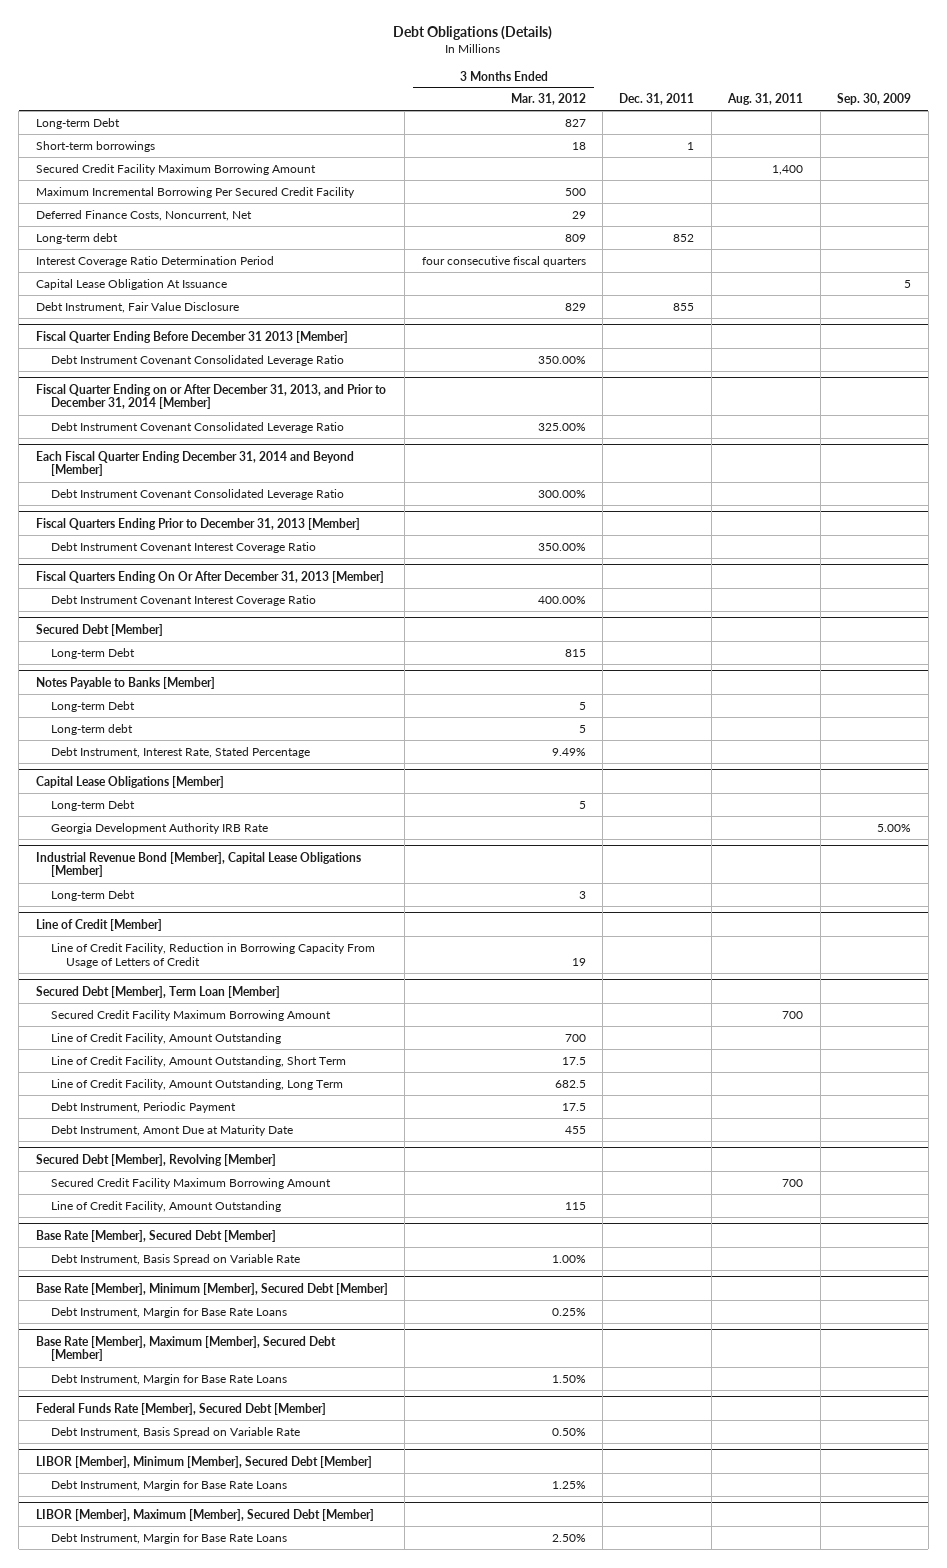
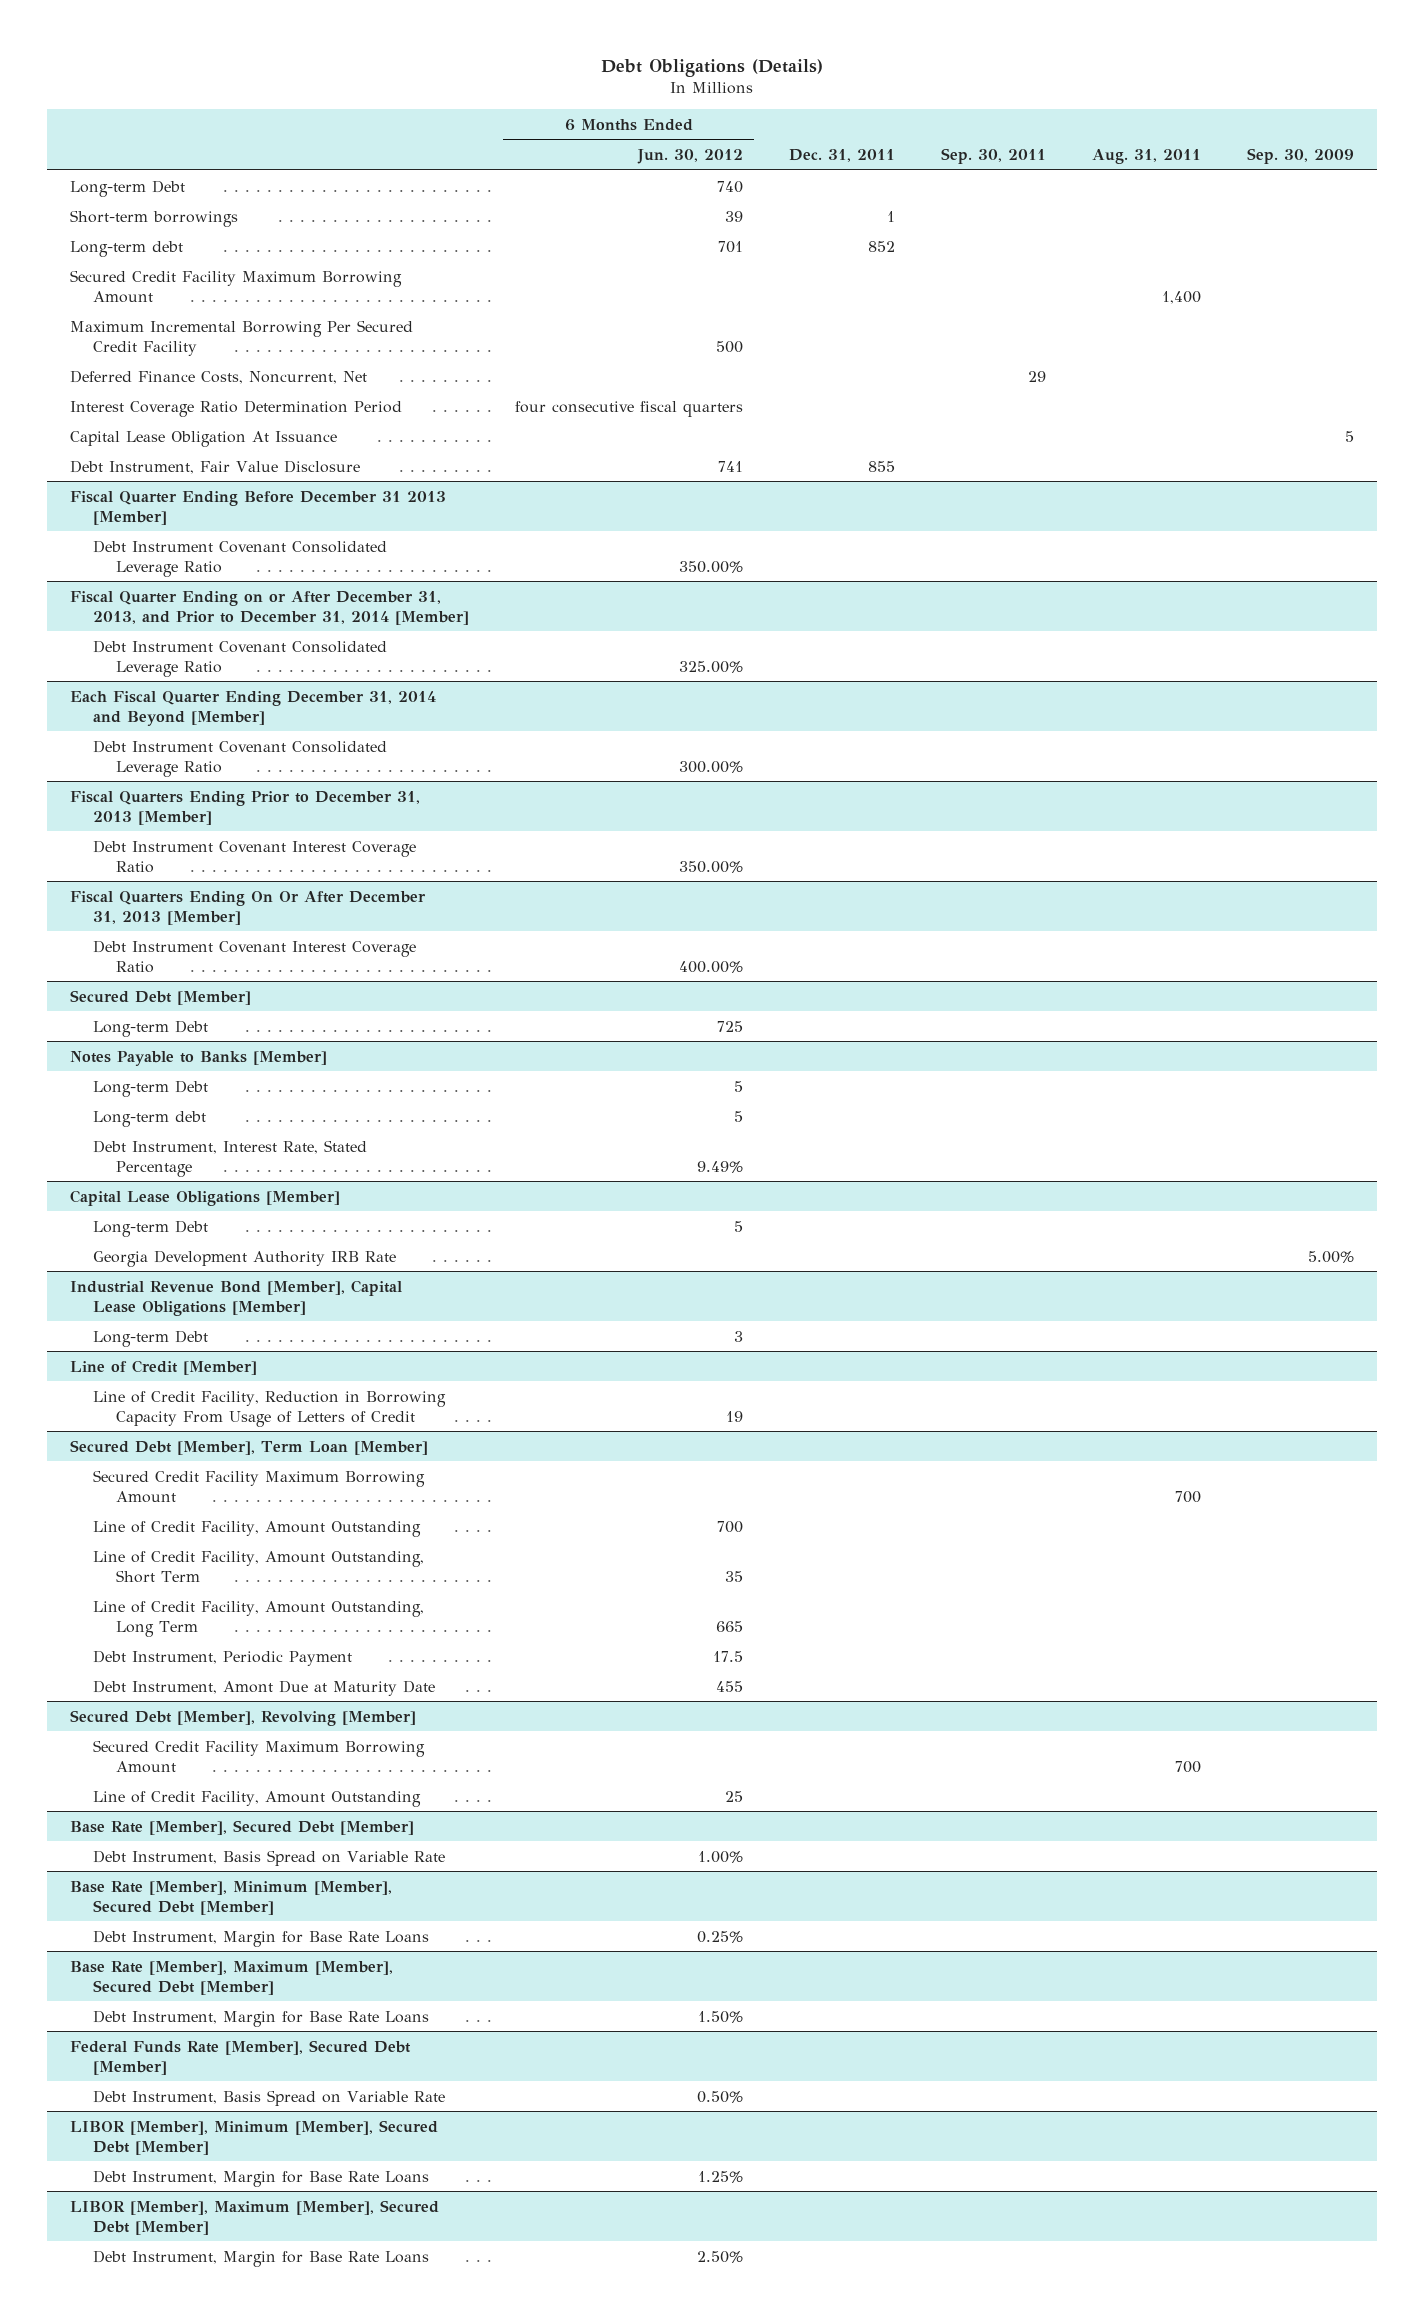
- | 3 Months Ended Mar. 31, 2012 | Dec. 31, 2011 | Aug. 31, 2011 | Sep. 30, 2009
+ | 6 Months Ended Jun. 30, 2012 | Dec. 31, 2011 | Sep. 30, 2011 | Aug. 31, 2011 | Sep. 30, 2009
moved up: Long-term debt | 701 | 852 | | |

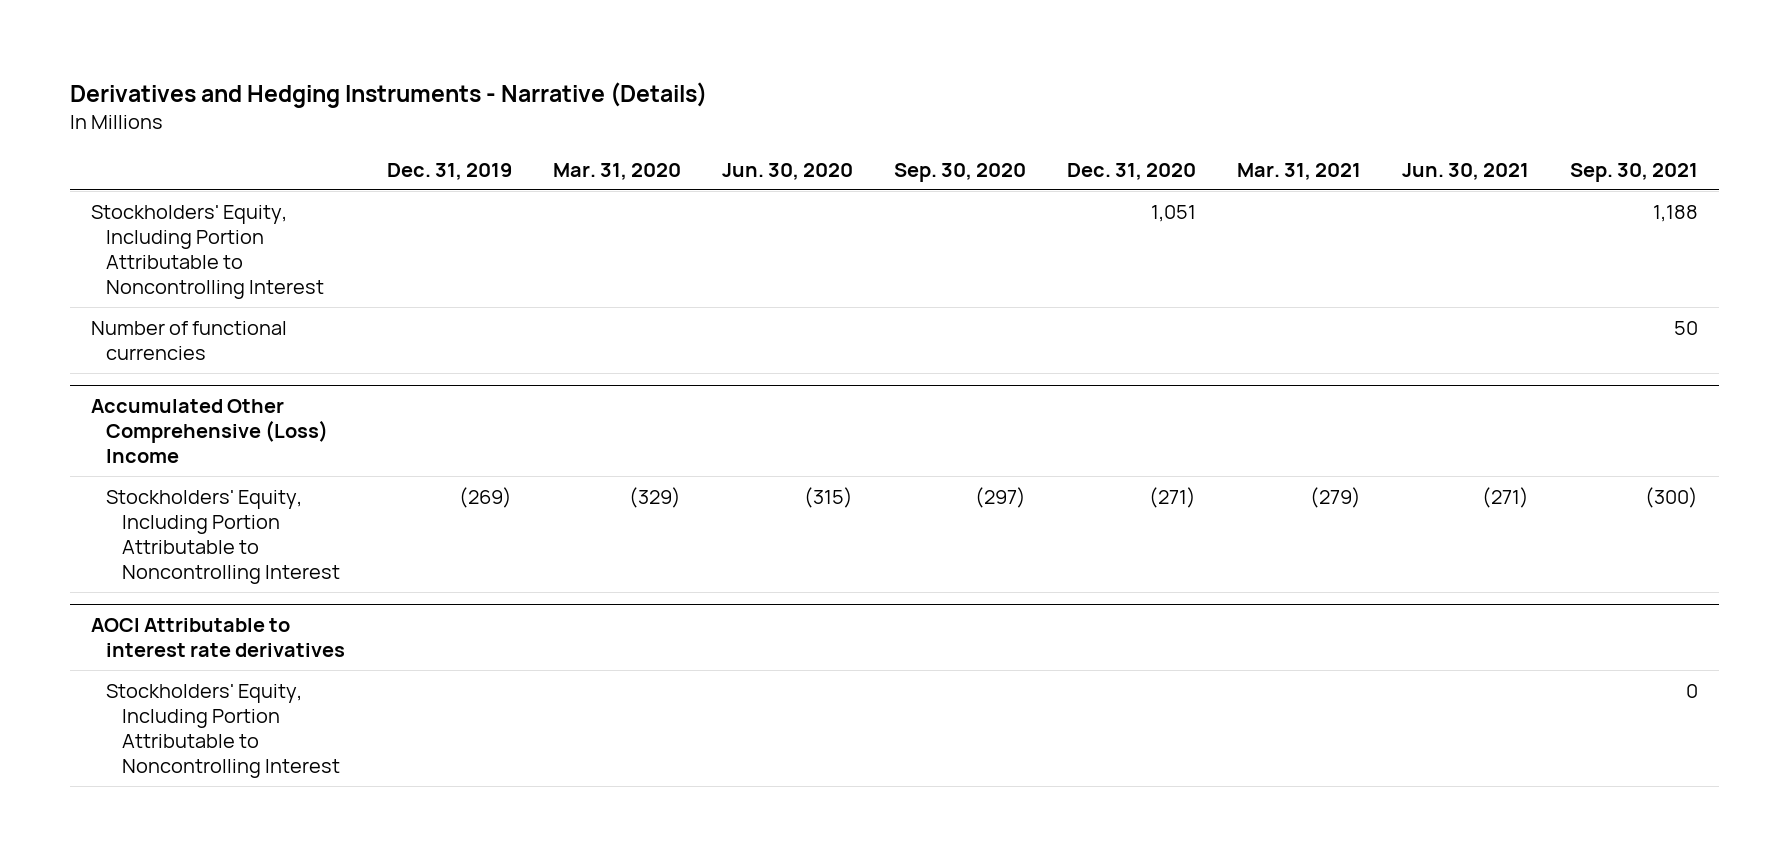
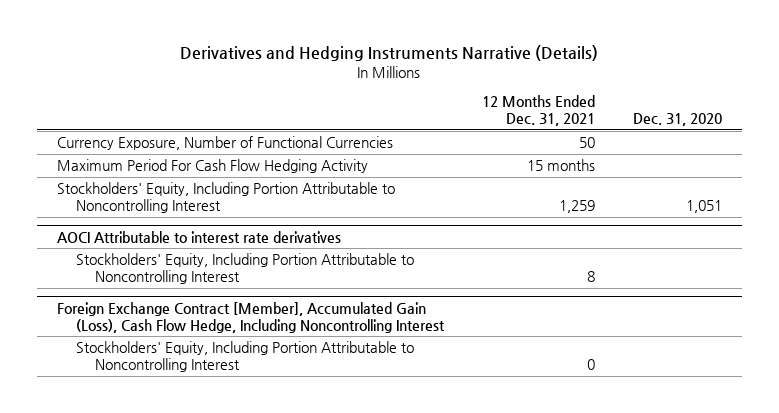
- Derivatives and Hedging Instruments - Narrative (Details)
+ Derivatives and Hedging Instruments Narrative (Details)
- | Dec. 31, 2019 | Mar. 31, 2020 | Jun. 30, 2020 | Sep. 30, 2020 | Dec. 31, 2020 | Mar. 31, 2021 | Jun. 30, 2021 | Sep. 30, 2021
+ | 12 Months Ended Dec. 31, 2021 | Dec. 31, 2020
+ Currency Exposure, Number of Functional Currencies | 50 |
+ Maximum Period For Cash Flow Hedging Activity | 15 months |
- Number of functional currencies | | | | | | | | 50
- Accumulated Other Comprehensive (Loss) Income
- Stockholders' Equity, Including Portion Attributable to Noncontrolling Interest | (269) | (329) | (315) | (297) | (271) | (279) | (271) | (300)
+ Foreign Exchange Contract [Member], Accumulated Gain (Loss), Cash Flow Hedge, Including Noncontrolling Interest
+ Stockholders' Equity, Including Portion Attributable to Noncontrolling Interest | 0 |

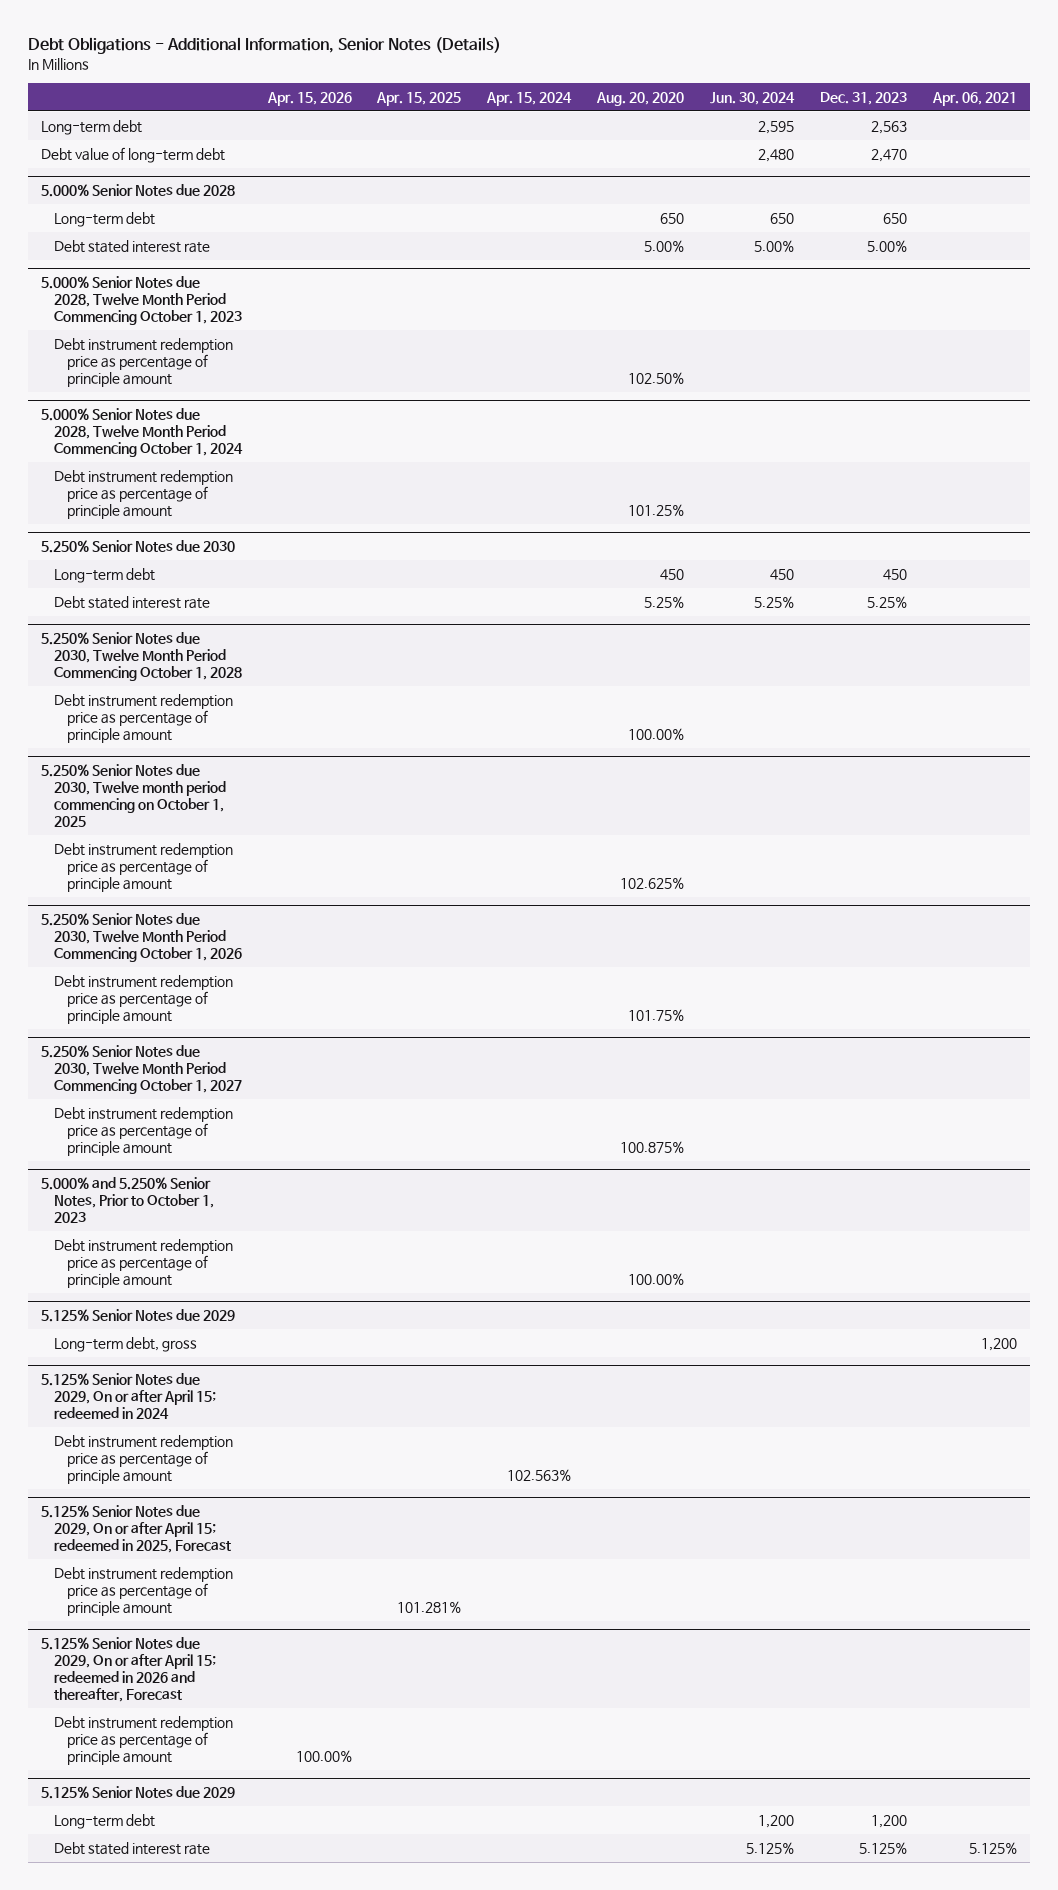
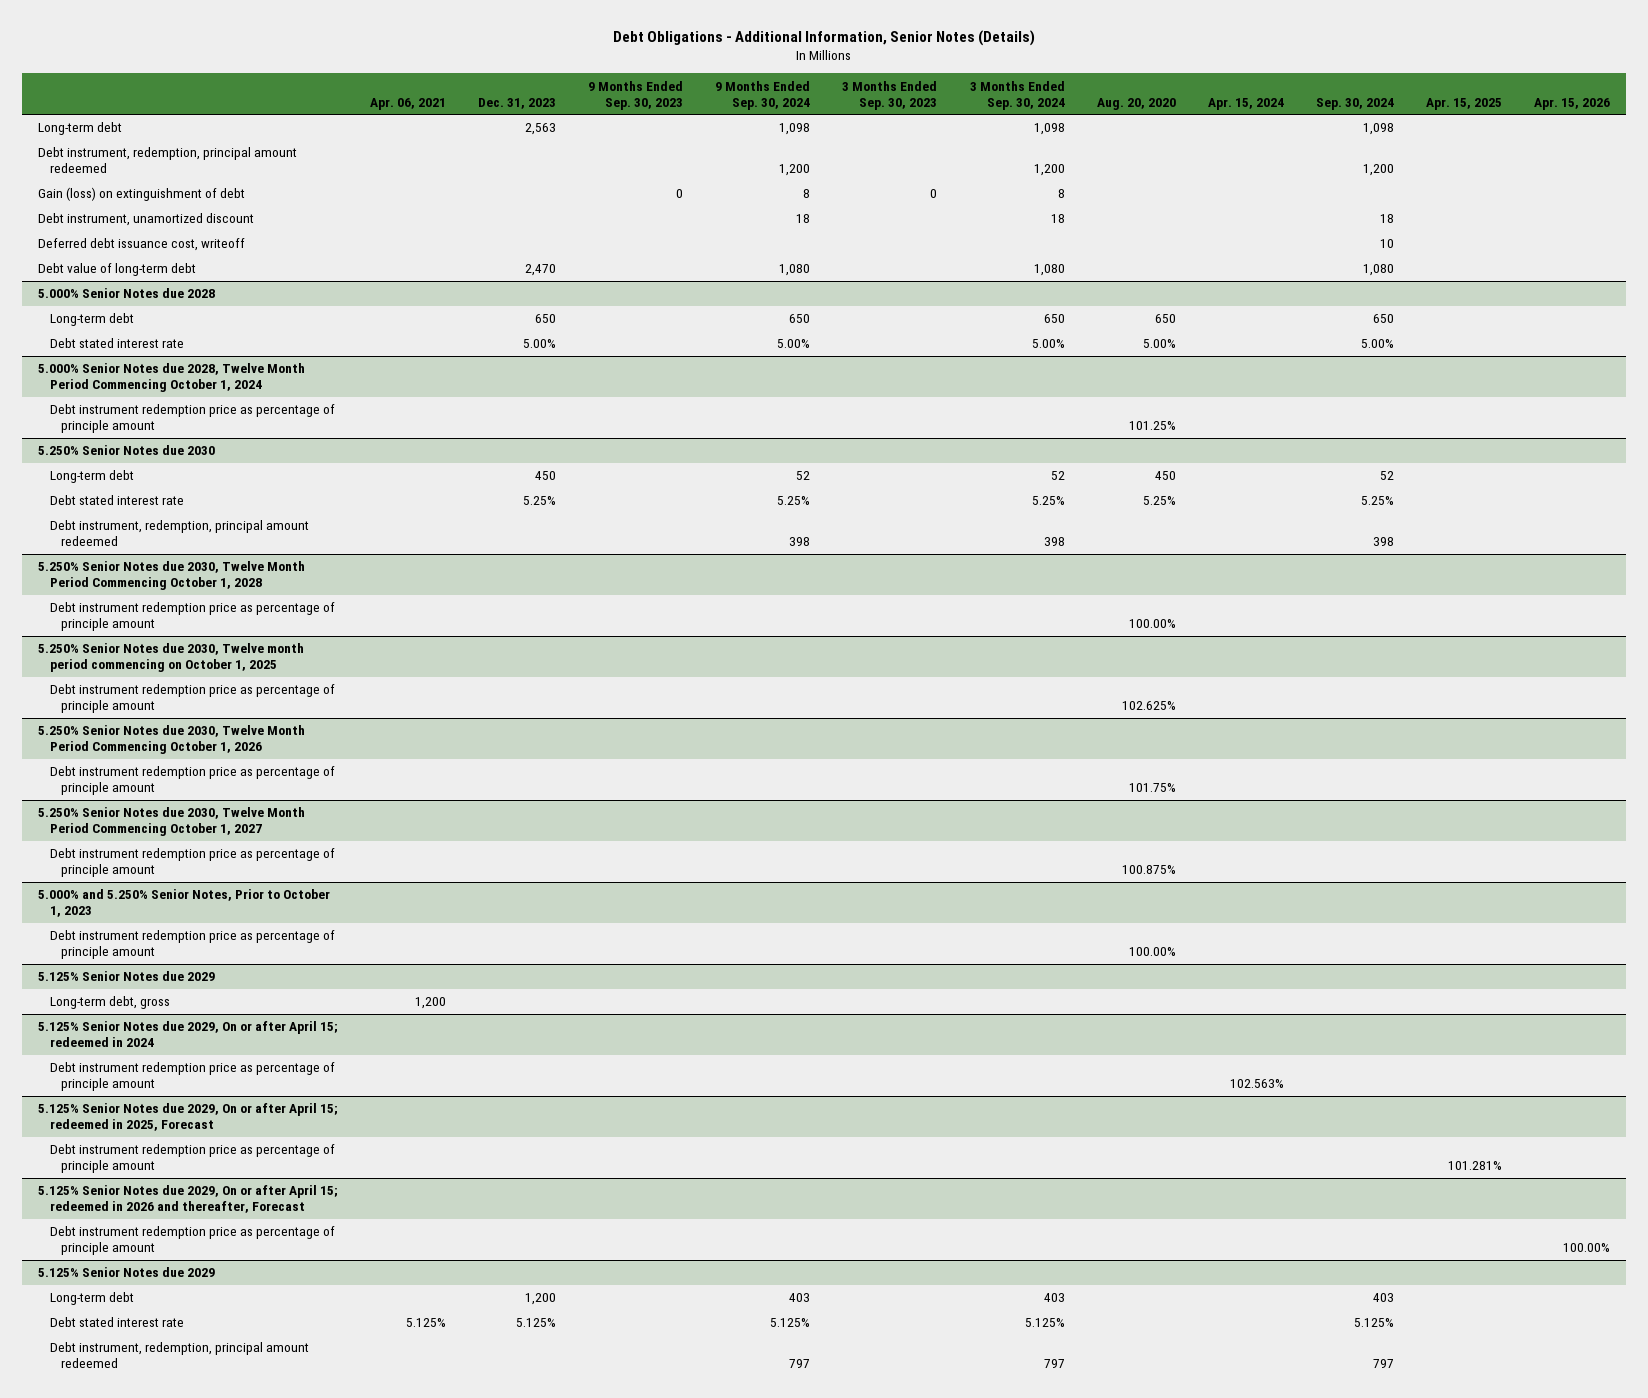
- | Apr. 15, 2026 | Apr. 15, 2025 | Apr. 15, 2024 | Aug. 20, 2020 | Jun. 30, 2024 | Dec. 31, 2023 | Apr. 06, 2021
+ | Apr. 06, 2021 | Dec. 31, 2023 | 9 Months Ended Sep. 30, 2023 | 9 Months Ended Sep. 30, 2024 | 3 Months Ended Sep. 30, 2023 | 3 Months Ended Sep. 30, 2024 | Aug. 20, 2020 | Apr. 15, 2024 | Sep. 30, 2024 | Apr. 15, 2025 | Apr. 15, 2026
+ Debt instrument, redemption, principal amount redeemed | | | | 1,200 | | 1,200 | | | 1,200 | |
+ Gain (loss) on extinguishment of debt | | | 0 | 8 | 0 | 8 | | | | |
+ Debt instrument, unamortized discount | | | | 18 | | 18 | | | 18 | |
+ Deferred debt issuance cost, writeoff | | | | | | | | | 10 | |
- 5.000% Senior Notes due 2028, Twelve Month Period Commencing October 1, 2023
- Debt instrument redemption price as percentage of principle amount | | | | 102.50% | | |
@ 5.250% Senior Notes due 2030
+ Debt instrument, redemption, principal amount redeemed | | | | 398 | | 398 | | | 398 | |
@ 5.125% Senior Notes due 2029
+ Debt instrument, redemption, principal amount redeemed | | | | 797 | | 797 | | | 797 | |

